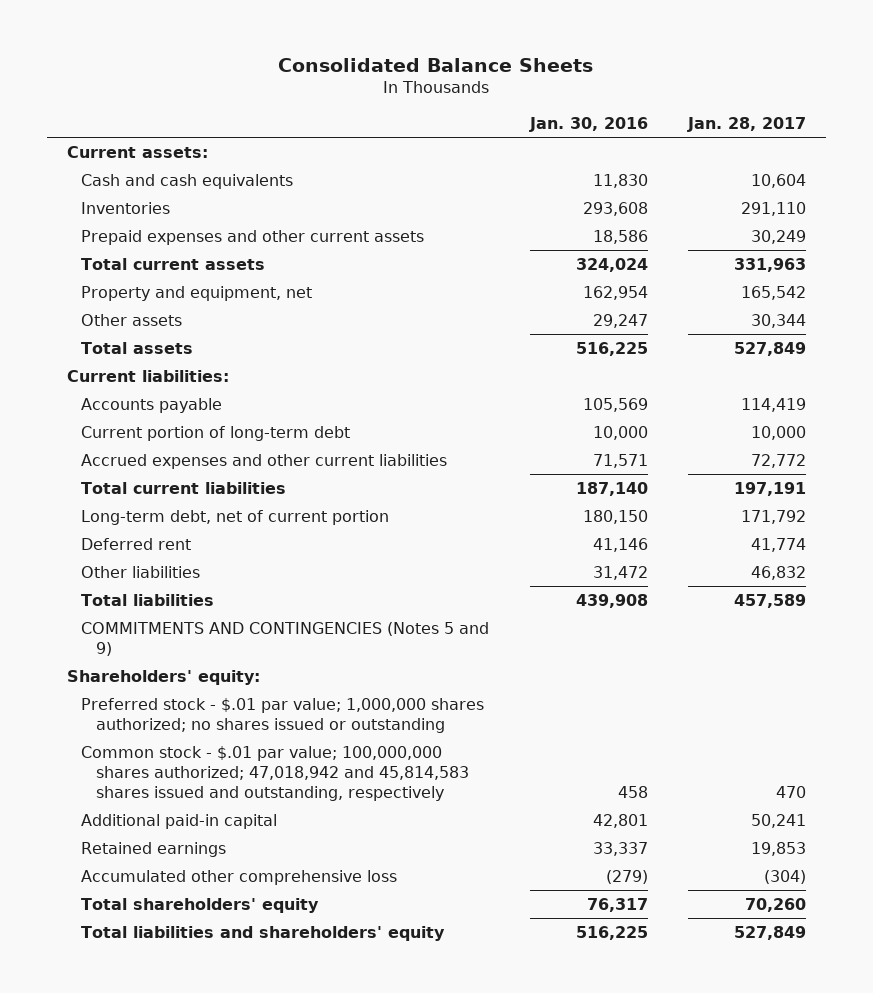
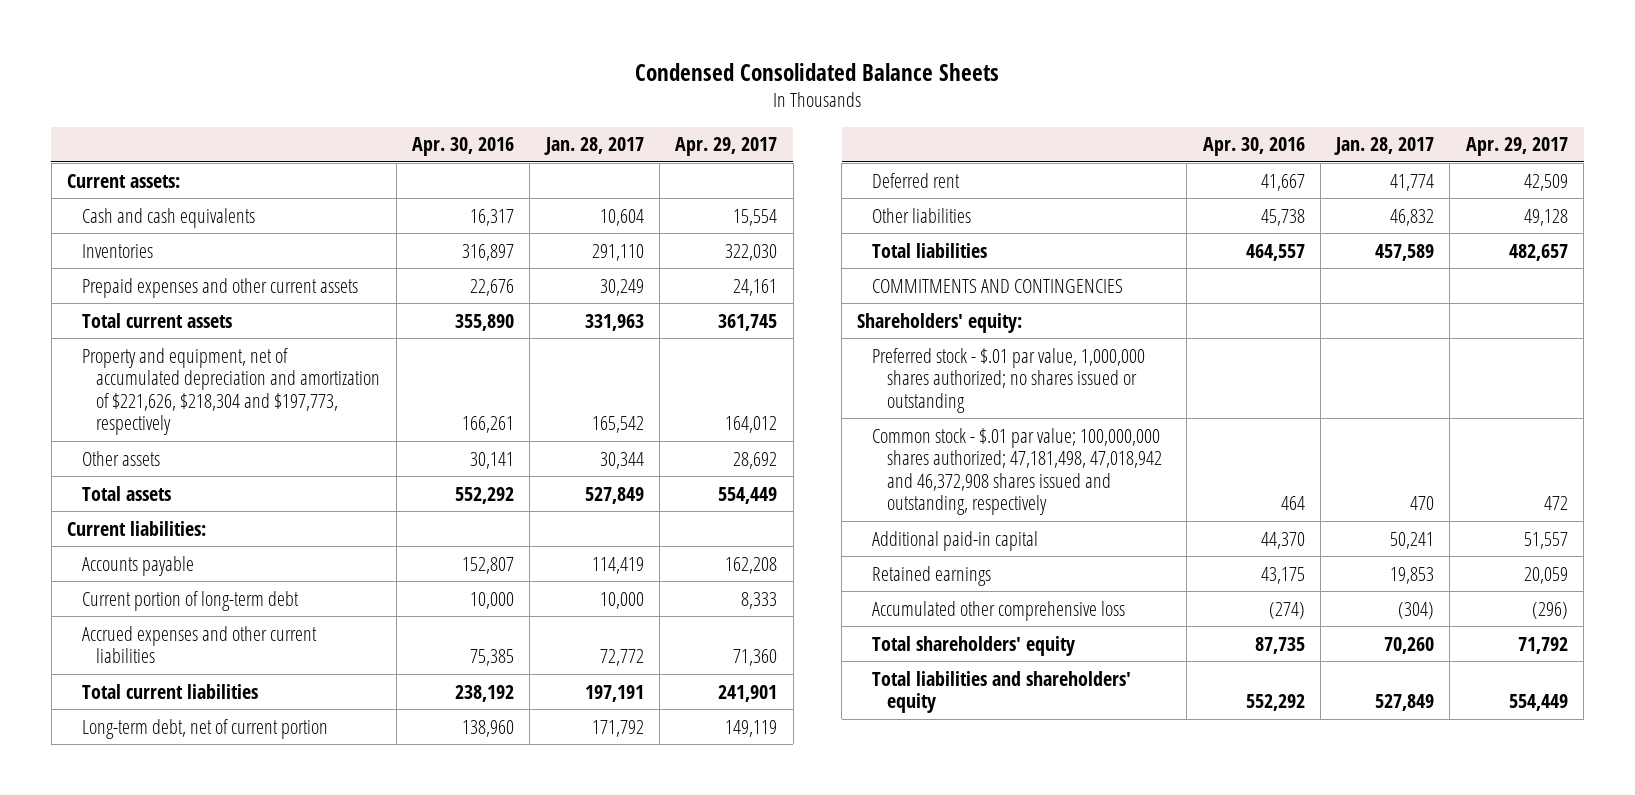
- Consolidated Balance Sheets
+ Condensed Consolidated Balance Sheets
- | Jan. 30, 2016 | Jan. 28, 2017
+ | Apr. 30, 2016 | Jan. 28, 2017 | Apr. 29, 2017
- Property and equipment, net | 162,954 | 165,542
+ Property and equipment, net of accumulated depreciation and amortization of $221,626, $218,304 and $197,773, respectively | 166,261 | 165,542 | 164,012
- COMMITMENTS AND CONTINGENCIES (Notes 5 and 9)
+ COMMITMENTS AND CONTINGENCIES
- Preferred stock - $.01 par value; 1,000,000 shares authorized; no shares issued or outstanding
- Common stock - $.01 par value; 100,000,000 shares authorized; 47,018,942 and 45,814,583 shares issued and outstanding, respectively | 458 | 470
+ Preferred stock - $.01 par value, 1,000,000 shares authorized; no shares issued or outstanding
+ Common stock - $.01 par value; 100,000,000 shares authorized; 47,181,498, 47,018,942 and 46,372,908 shares issued and outstanding, respectively | 464 | 470 | 472

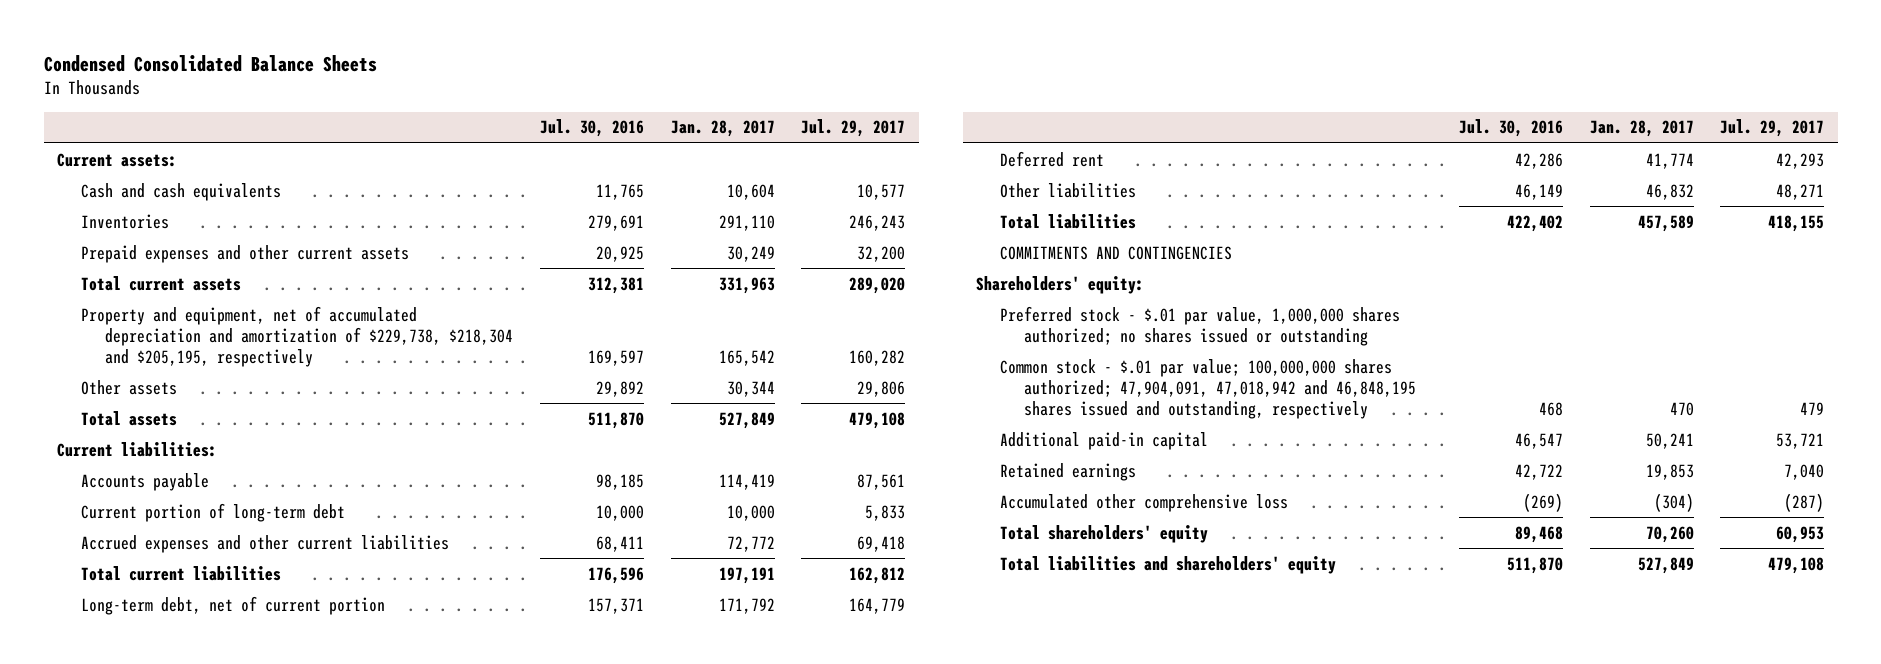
- | Apr. 30, 2016 | Jan. 28, 2017 | Apr. 29, 2017
+ | Jul. 30, 2016 | Jan. 28, 2017 | Jul. 29, 2017
- Property and equipment, net of accumulated depreciation and amortization of $221,626, $218,304 and $197,773, respectively | 166,261 | 165,542 | 164,012
+ Property and equipment, net of accumulated depreciation and amortization of $229,738, $218,304 and $205,195, respectively | 169,597 | 165,542 | 160,282
- Common stock - $.01 par value; 100,000,000 shares authorized; 47,181,498, 47,018,942 and 46,372,908 shares issued and outstanding, respectively | 464 | 470 | 472
+ Common stock - $.01 par value; 100,000,000 shares authorized; 47,904,091, 47,018,942 and 46,848,195 shares issued and outstanding, respectively | 468 | 470 | 479

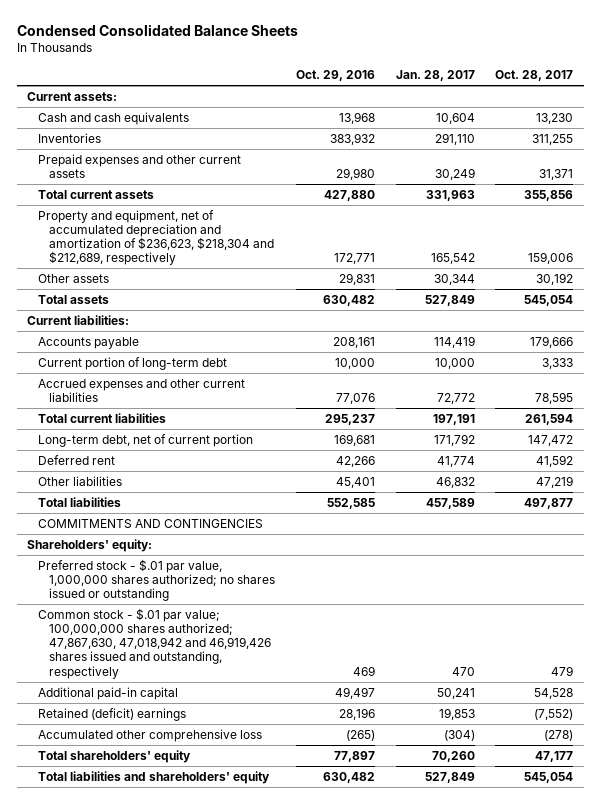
- | Jul. 30, 2016 | Jan. 28, 2017 | Jul. 29, 2017
+ | Oct. 29, 2016 | Jan. 28, 2017 | Oct. 28, 2017
- Property and equipment, net of accumulated depreciation and amortization of $229,738, $218,304 and $205,195, respectively | 169,597 | 165,542 | 160,282
+ Property and equipment, net of accumulated depreciation and amortization of $236,623, $218,304 and $212,689, respectively | 172,771 | 165,542 | 159,006
- Common stock - $.01 par value; 100,000,000 shares authorized; 47,904,091, 47,018,942 and 46,848,195 shares issued and outstanding, respectively | 468 | 470 | 479
+ Common stock - $.01 par value; 100,000,000 shares authorized; 47,867,630, 47,018,942 and 46,919,426 shares issued and outstanding, respectively | 469 | 470 | 479
- Retained earnings | 42,722 | 19,853 | 7,040
+ Retained (deficit) earnings | 28,196 | 19,853 | (7,552)

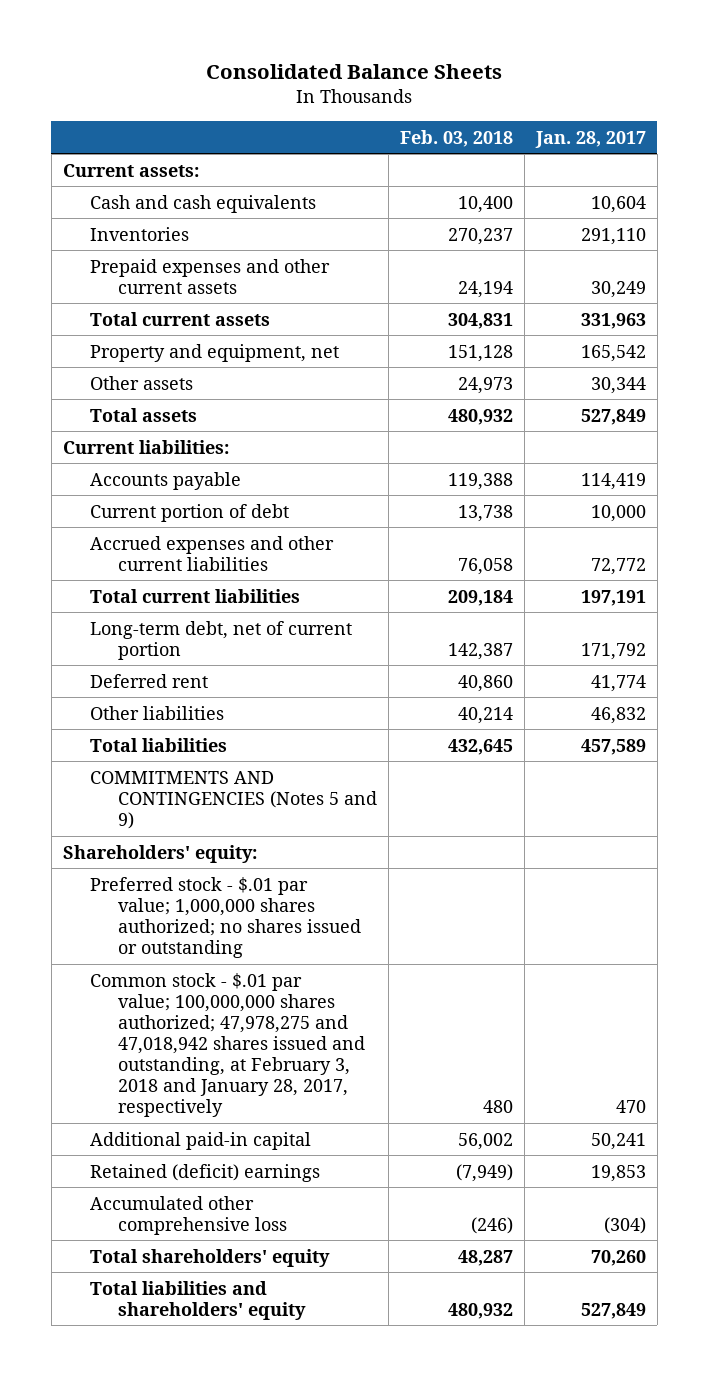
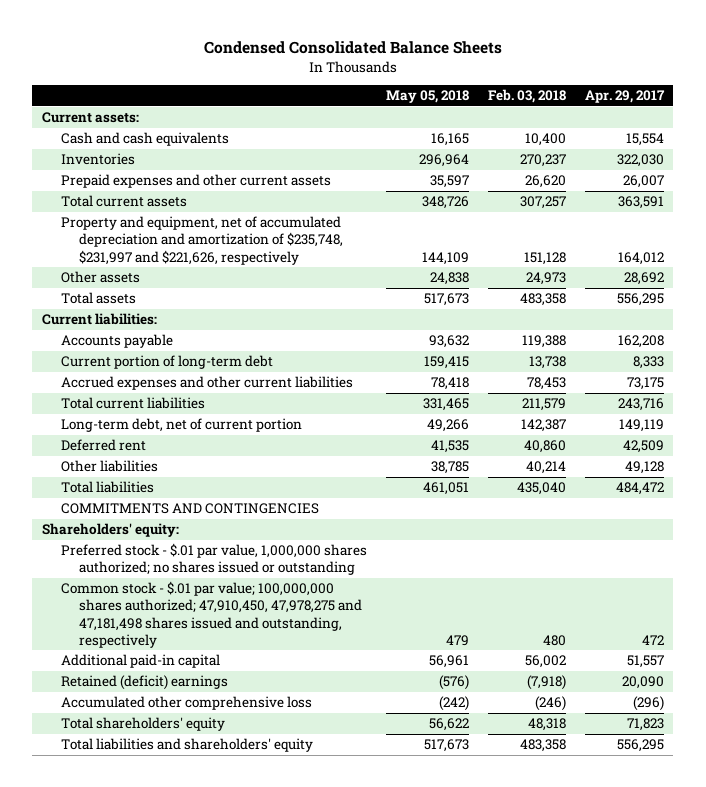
- Consolidated Balance Sheets
+ Condensed Consolidated Balance Sheets
- | Feb. 03, 2018 | Jan. 28, 2017
+ | May 05, 2018 | Feb. 03, 2018 | Apr. 29, 2017
- Prepaid expenses and other current assets | 24,194 | 30,249
- Total current assets | 304,831 | 331,963
- Property and equipment, net | 151,128 | 165,542
+ Prepaid expenses and other current assets | 35,597 | 26,620 | 26,007
+ Total current assets | 348,726 | 307,257 | 363,591
+ Property and equipment, net of accumulated depreciation and amortization of $235,748, $231,997 and $221,626, respectively | 144,109 | 151,128 | 164,012
- Total assets | 480,932 | 527,849
+ Total assets | 517,673 | 483,358 | 556,295
- Current portion of debt | 13,738 | 10,000
- Accrued expenses and other current liabilities | 76,058 | 72,772
- Total current liabilities | 209,184 | 197,191
+ Current portion of long-term debt | 159,415 | 13,738 | 8,333
+ Accrued expenses and other current liabilities | 78,418 | 78,453 | 73,175
+ Total current liabilities | 331,465 | 211,579 | 243,716
- Total liabilities | 432,645 | 457,589
- COMMITMENTS AND CONTINGENCIES (Notes 5 and 9)
+ Total liabilities | 461,051 | 435,040 | 484,472
+ COMMITMENTS AND CONTINGENCIES
- Preferred stock - $.01 par value; 1,000,000 shares authorized; no shares issued or outstanding
- Common stock - $.01 par value; 100,000,000 shares authorized; 47,978,275 and 47,018,942 shares issued and outstanding, at February 3, 2018 and January 28, 2017, respectively | 480 | 470
+ Preferred stock - $.01 par value, 1,000,000 shares authorized; no shares issued or outstanding
+ Common stock - $.01 par value; 100,000,000 shares authorized; 47,910,450, 47,978,275 and 47,181,498 shares issued and outstanding, respectively | 479 | 480 | 472
- Retained (deficit) earnings | (7,949) | 19,853
+ Retained (deficit) earnings | (576) | (7,918) | 20,090
- Total shareholders' equity | 48,287 | 70,260
- Total liabilities and shareholders' equity | 480,932 | 527,849
+ Total shareholders' equity | 56,622 | 48,318 | 71,823
+ Total liabilities and shareholders' equity | 517,673 | 483,358 | 556,295

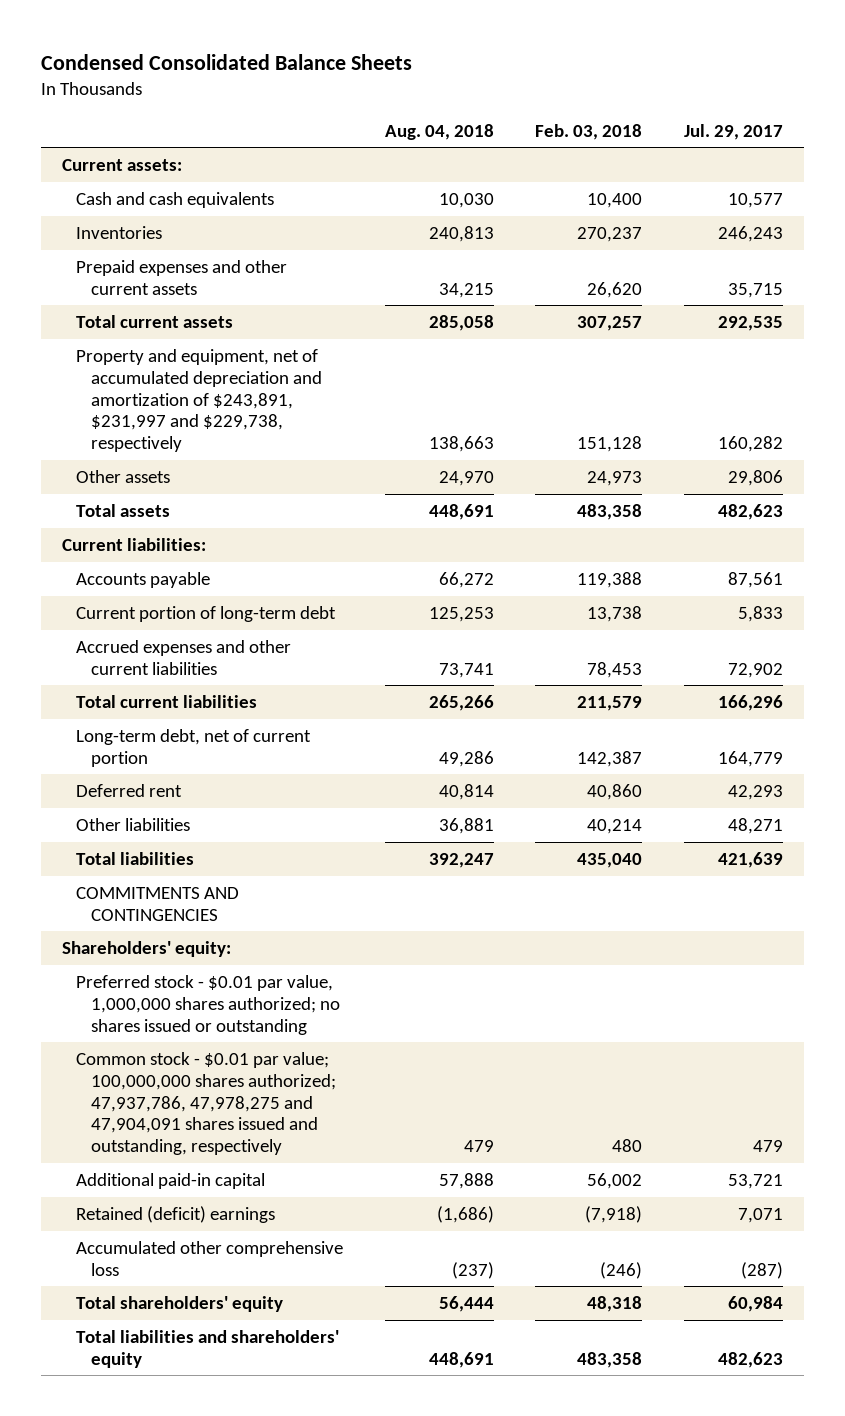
- | May 05, 2018 | Feb. 03, 2018 | Apr. 29, 2017
+ | Aug. 04, 2018 | Feb. 03, 2018 | Jul. 29, 2017
- Property and equipment, net of accumulated depreciation and amortization of $235,748, $231,997 and $221,626, respectively | 144,109 | 151,128 | 164,012
+ Property and equipment, net of accumulated depreciation and amortization of $243,891, $231,997 and $229,738, respectively | 138,663 | 151,128 | 160,282
- Preferred stock - $.01 par value, 1,000,000 shares authorized; no shares issued or outstanding
- Common stock - $.01 par value; 100,000,000 shares authorized; 47,910,450, 47,978,275 and 47,181,498 shares issued and outstanding, respectively | 479 | 480 | 472
+ Preferred stock - $0.01 par value, 1,000,000 shares authorized; no shares issued or outstanding
+ Common stock - $0.01 par value; 100,000,000 shares authorized; 47,937,786, 47,978,275 and 47,904,091 shares issued and outstanding, respectively | 479 | 480 | 479

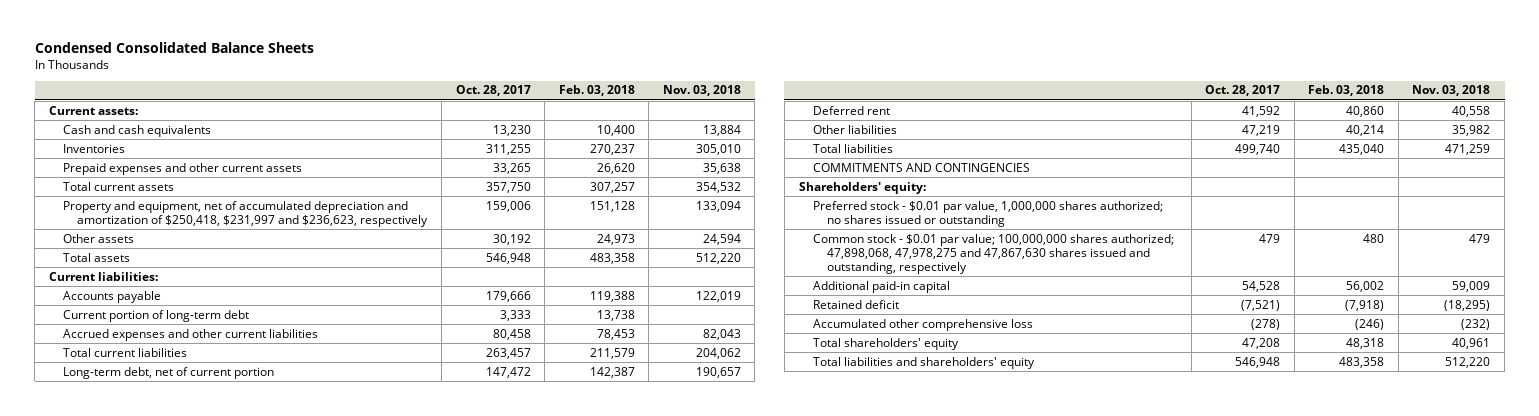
- | Aug. 04, 2018 | Feb. 03, 2018 | Jul. 29, 2017
+ | Oct. 28, 2017 | Feb. 03, 2018 | Nov. 03, 2018
- Property and equipment, net of accumulated depreciation and amortization of $243,891, $231,997 and $229,738, respectively | 138,663 | 151,128 | 160,282
+ Property and equipment, net of accumulated depreciation and amortization of $250,418, $231,997 and $236,623, respectively | 159,006 | 151,128 | 133,094
- Common stock - $0.01 par value; 100,000,000 shares authorized; 47,937,786, 47,978,275 and 47,904,091 shares issued and outstanding, respectively | 479 | 480 | 479
+ Common stock - $0.01 par value; 100,000,000 shares authorized; 47,898,068, 47,978,275 and 47,867,630 shares issued and outstanding, respectively | 479 | 480 | 479
- Retained (deficit) earnings | (1,686) | (7,918) | 7,071
+ Retained deficit | (7,521) | (7,918) | (18,295)

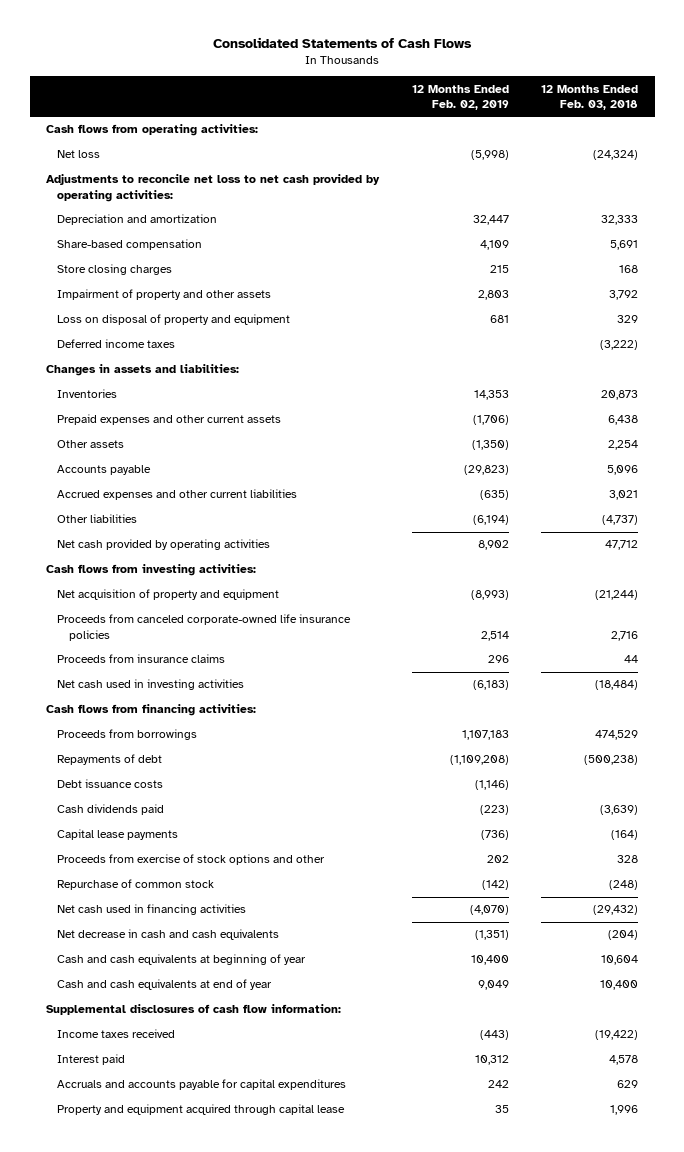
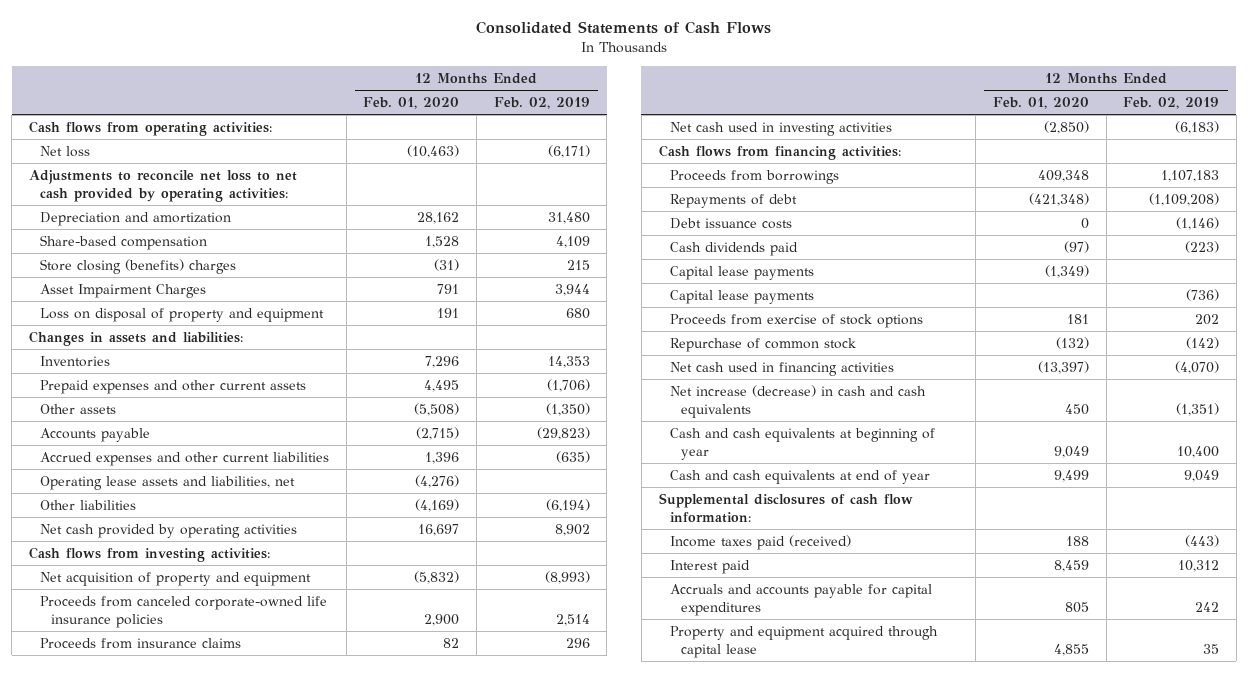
- | 12 Months Ended Feb. 02, 2019 | 12 Months Ended Feb. 03, 2018
+ | 12 Months Ended Feb. 01, 2020 | 12 Months Ended Feb. 02, 2019
- Net loss | (5,998) | (24,324)
+ Net loss | (10,463) | (6,171)
- Depreciation and amortization | 32,447 | 32,333
+ Depreciation and amortization | 28,162 | 31,480
- Store closing charges | 215 | 168
- Impairment of property and other assets | 2,803 | 3,792
- Loss on disposal of property and equipment | 681 | 329
- Deferred income taxes | | (3,222)
+ Store closing (benefits) charges | (31) | 215
+ Asset Impairment Charges | 791 | 3,944
+ Loss on disposal of property and equipment | 191 | 680
+ Operating lease assets and liabilities, net | (4,276) |
+ Capital lease payments | (1,349) |
- Proceeds from exercise of stock options and other | 202 | 328
+ Proceeds from exercise of stock options | 181 | 202
- Net decrease in cash and cash equivalents | (1,351) | (204)
+ Net increase (decrease) in cash and cash equivalents | 450 | (1,351)
- Income taxes received | (443) | (19,422)
+ Income taxes paid (received) | 188 | (443)

